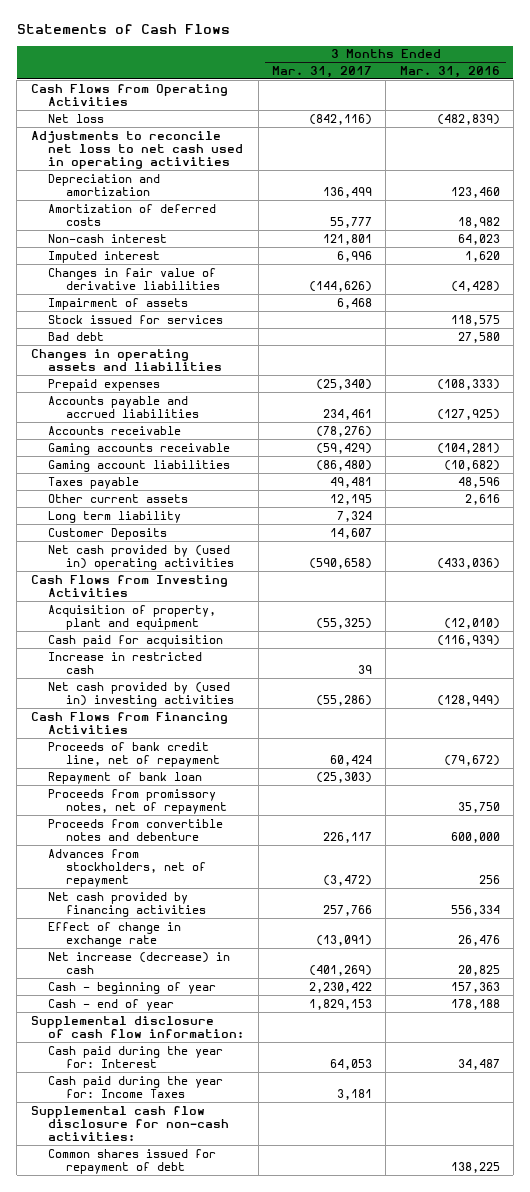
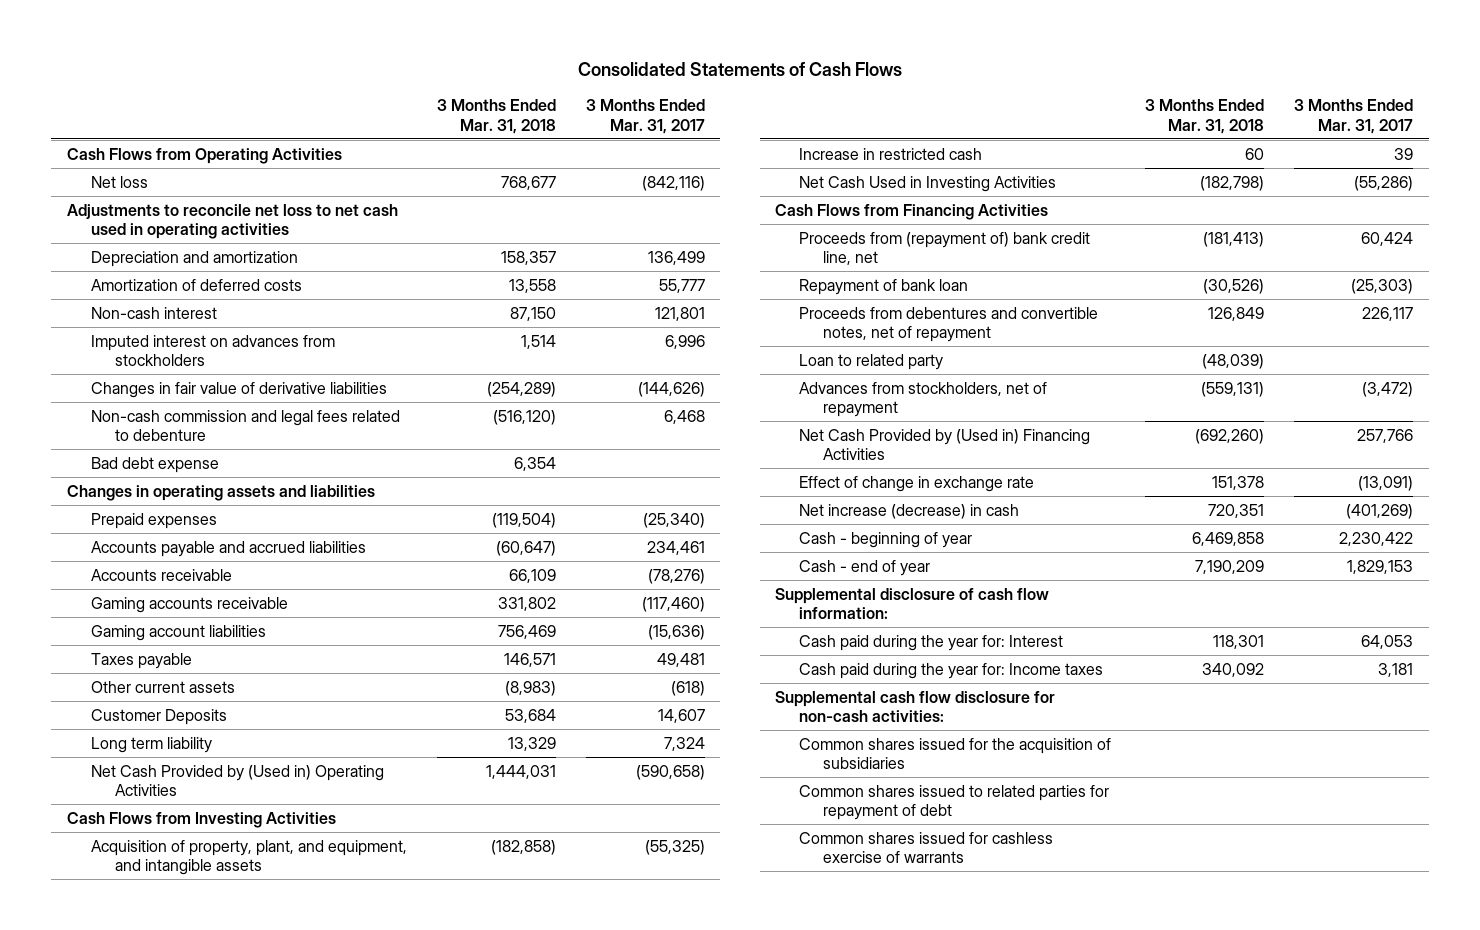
- Statements of Cash Flows
+ Consolidated Statements of Cash Flows
- | 3 Months Ended Mar. 31, 2017 | 3 Months Ended Mar. 31, 2016
+ | 3 Months Ended Mar. 31, 2018 | 3 Months Ended Mar. 31, 2017
- Imputed interest | 6,996 | 1,620
+ Imputed interest on advances from stockholders | 1,514 | 6,996
- Impairment of assets | 6,468 |
- Stock issued for services | | 118,575
- Bad debt | | 27,580
+ Non-cash commission and legal fees related to debenture | (516,120) | 6,468
+ Bad debt expense | 6,354 |
- Gaming accounts receivable | (59,429) | (104,281)
- Gaming account liabilities | (86,480) | (10,682)
+ Gaming accounts receivable | 331,802 | (117,460)
+ Gaming account liabilities | 756,469 | (15,636)
- Other current assets | 12,195 | 2,616
+ Other current assets | (8,983) | (618)
- Net cash provided by (used in) operating activities | (590,658) | (433,036)
moved down: Long term liability | 13,329 | 7,324
+ Net Cash Provided by (Used in) Operating Activities | 1,444,031 | (590,658)
- Acquisition of property, plant and equipment | (55,325) | (12,010)
- Cash paid for acquisition | | (116,939)
+ Acquisition of property, plant, and equipment, and intangible assets | (182,858) | (55,325)
- Net cash provided by (used in) investing activities | (55,286) | (128,949)
+ Net Cash Used in Investing Activities | (182,798) | (55,286)
- Proceeds of bank credit line, net of repayment | 60,424 | (79,672)
+ Proceeds from (repayment of) bank credit line, net | (181,413) | 60,424
- Proceeds from promissory notes, net of repayment | | 35,750
- Proceeds from convertible notes and debenture | 226,117 | 600,000
+ Proceeds from debentures and convertible notes, net of repayment | 126,849 | 226,117
+ Loan to related party | (48,039) |
- Net cash provided by financing activities | 257,766 | 556,334
+ Net Cash Provided by (Used in) Financing Activities | (692,260) | 257,766
- Cash paid during the year for: Income Taxes | 3,181 |
+ Cash paid during the year for: Income taxes | 340,092 | 3,181
- Common shares issued for repayment of debt | | 138,225
+ Common shares issued for the acquisition of subsidiaries
+ Common shares issued to related parties for repayment of debt
+ Common shares issued for cashless exercise of warrants

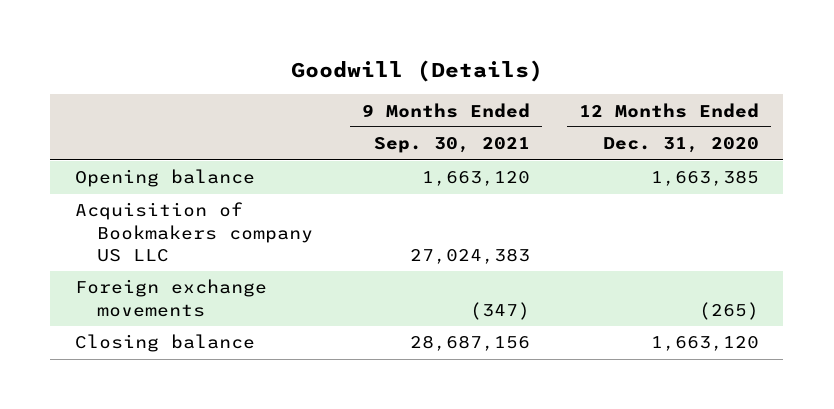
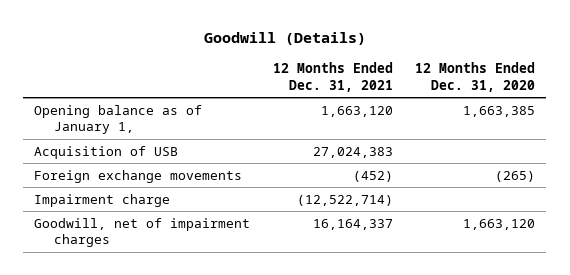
- | 9 Months Ended Sep. 30, 2021 | 12 Months Ended Dec. 31, 2020
+ | 12 Months Ended Dec. 31, 2021 | 12 Months Ended Dec. 31, 2020
- Opening balance | 1,663,120 | 1,663,385
- Acquisition of Bookmakers company US LLC | 27,024,383 |
+ Opening balance as of January 1, | 1,663,120 | 1,663,385
+ Acquisition of USB | 27,024,383 |
- Closing balance | 28,687,156 | 1,663,120
+ Impairment charge | (12,522,714) |
+ Goodwill, net of impairment charges | 16,164,337 | 1,663,120

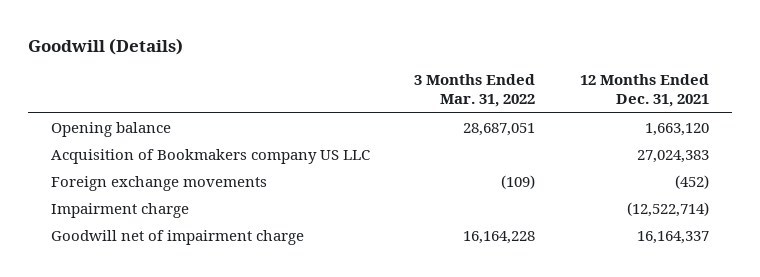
- | 12 Months Ended Dec. 31, 2021 | 12 Months Ended Dec. 31, 2020
+ | 3 Months Ended Mar. 31, 2022 | 12 Months Ended Dec. 31, 2021
- Opening balance as of January 1, | 1,663,120 | 1,663,385
- Acquisition of USB | 27,024,383 |
+ Opening balance | 28,687,051 | 1,663,120
+ Acquisition of Bookmakers company US LLC | | 27,024,383
- Goodwill, net of impairment charges | 16,164,337 | 1,663,120
+ Goodwill net of impairment charge | 16,164,228 | 16,164,337

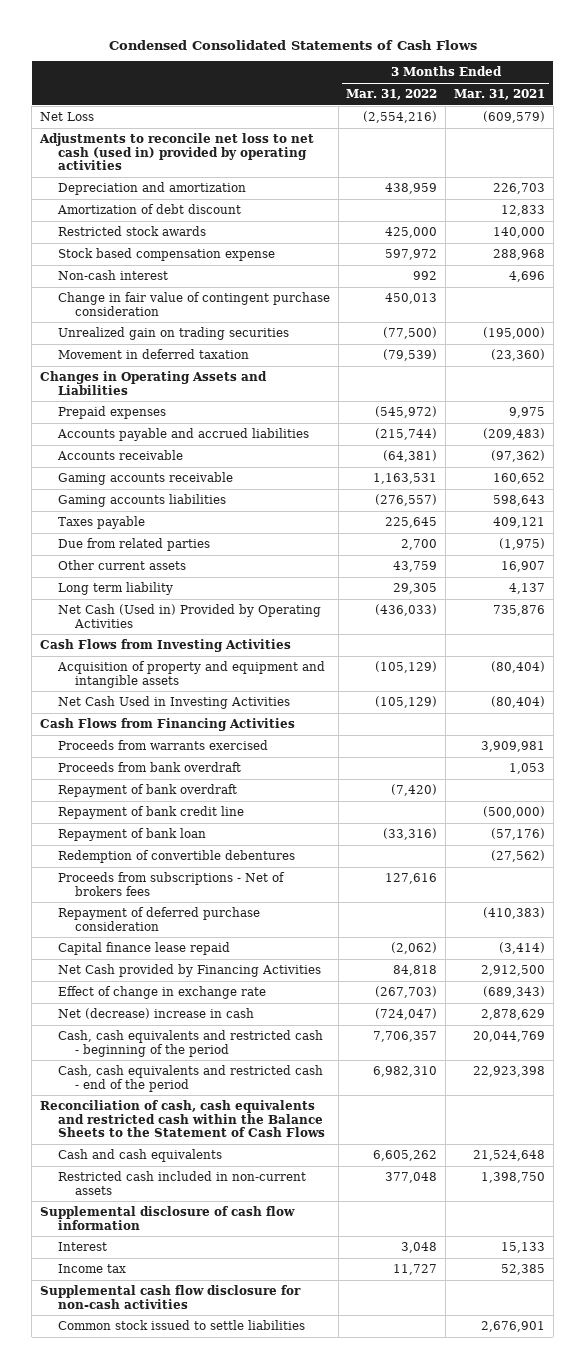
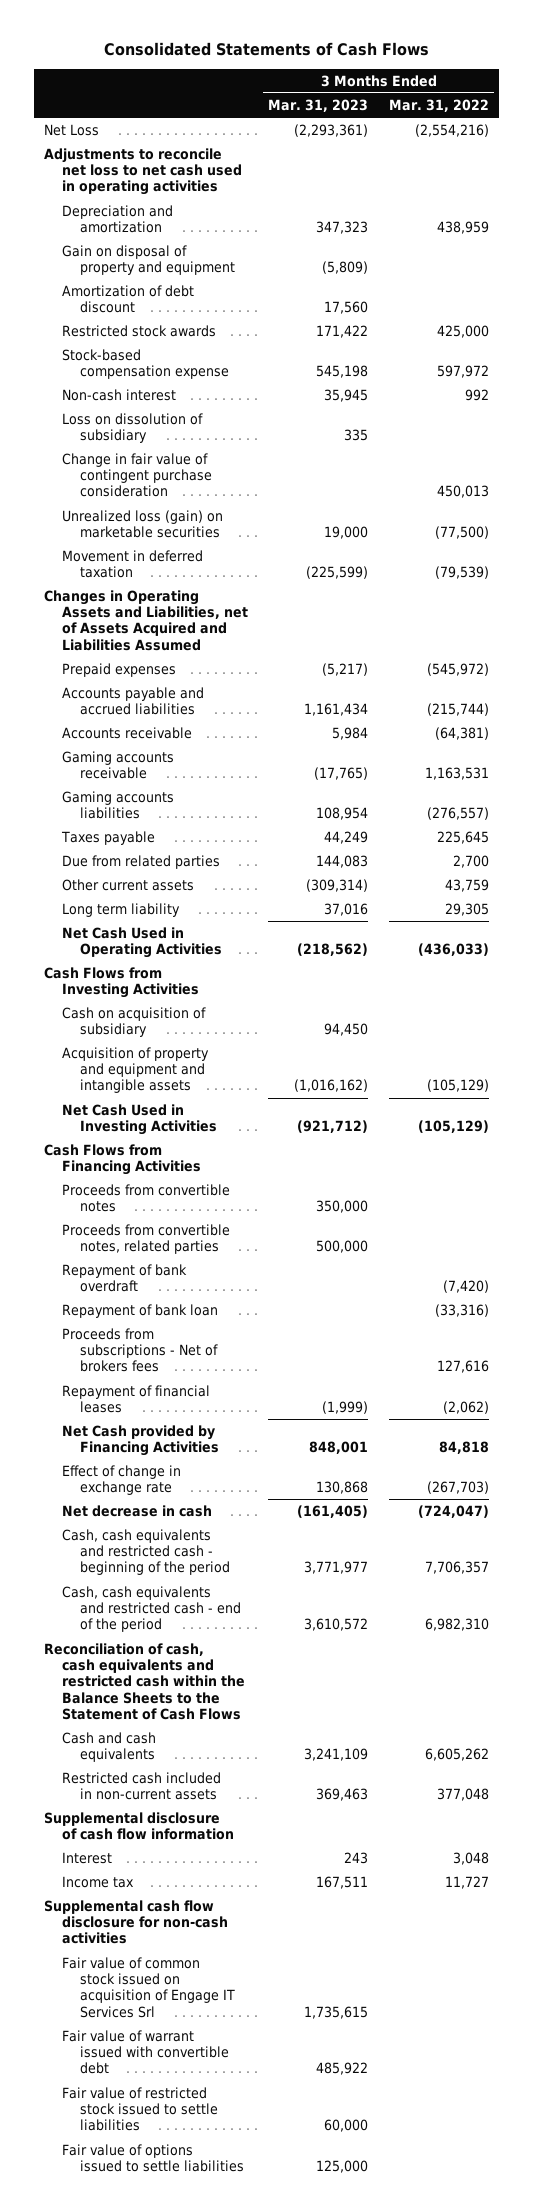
- Condensed Consolidated Statements of Cash Flows
+ Consolidated Statements of Cash Flows
- | 3 Months Ended Mar. 31, 2022 | 3 Months Ended Mar. 31, 2021
+ | 3 Months Ended Mar. 31, 2023 | 3 Months Ended Mar. 31, 2022
- Adjustments to reconcile net loss to net cash (used in) provided by operating activities
+ Adjustments to reconcile net loss to net cash used in operating activities
+ Gain on disposal of property and equipment | (5,809) |
- Stock based compensation expense | 597,972 | 288,968
+ Stock-based compensation expense | 545,198 | 597,972
+ Loss on dissolution of subsidiary | 335 |
- Unrealized gain on trading securities | (77,500) | (195,000)
+ Unrealized loss (gain) on marketable securities | 19,000 | (77,500)
- Changes in Operating Assets and Liabilities
+ Changes in Operating Assets and Liabilities, net of Assets Acquired and Liabilities Assumed
- Net Cash (Used in) Provided by Operating Activities | (436,033) | 735,876
+ Net Cash Used in Operating Activities | (218,562) | (436,033)
+ Cash on acquisition of subsidiary | 94,450 |
- Proceeds from warrants exercised | | 3,909,981
- Proceeds from bank overdraft | | 1,053
+ Proceeds from convertible notes | 350,000 |
+ Proceeds from convertible notes, related parties | 500,000 |
- Repayment of bank credit line | | (500,000)
- Redemption of convertible debentures | | (27,562)
- Repayment of deferred purchase consideration | | (410,383)
- Capital finance lease repaid | (2,062) | (3,414)
+ Repayment of financial leases | (1,999) | (2,062)
- Net (decrease) increase in cash | (724,047) | 2,878,629
+ Net decrease in cash | (161,405) | (724,047)
- Common stock issued to settle liabilities | | 2,676,901
+ Fair value of common stock issued on acquisition of Engage IT Services Srl | 1,735,615 |
+ Fair value of warrant issued with convertible debt | 485,922 |
+ Fair value of restricted stock issued to settle liabilities | 60,000 |
+ Fair value of options issued to settle liabilities | 125,000 |

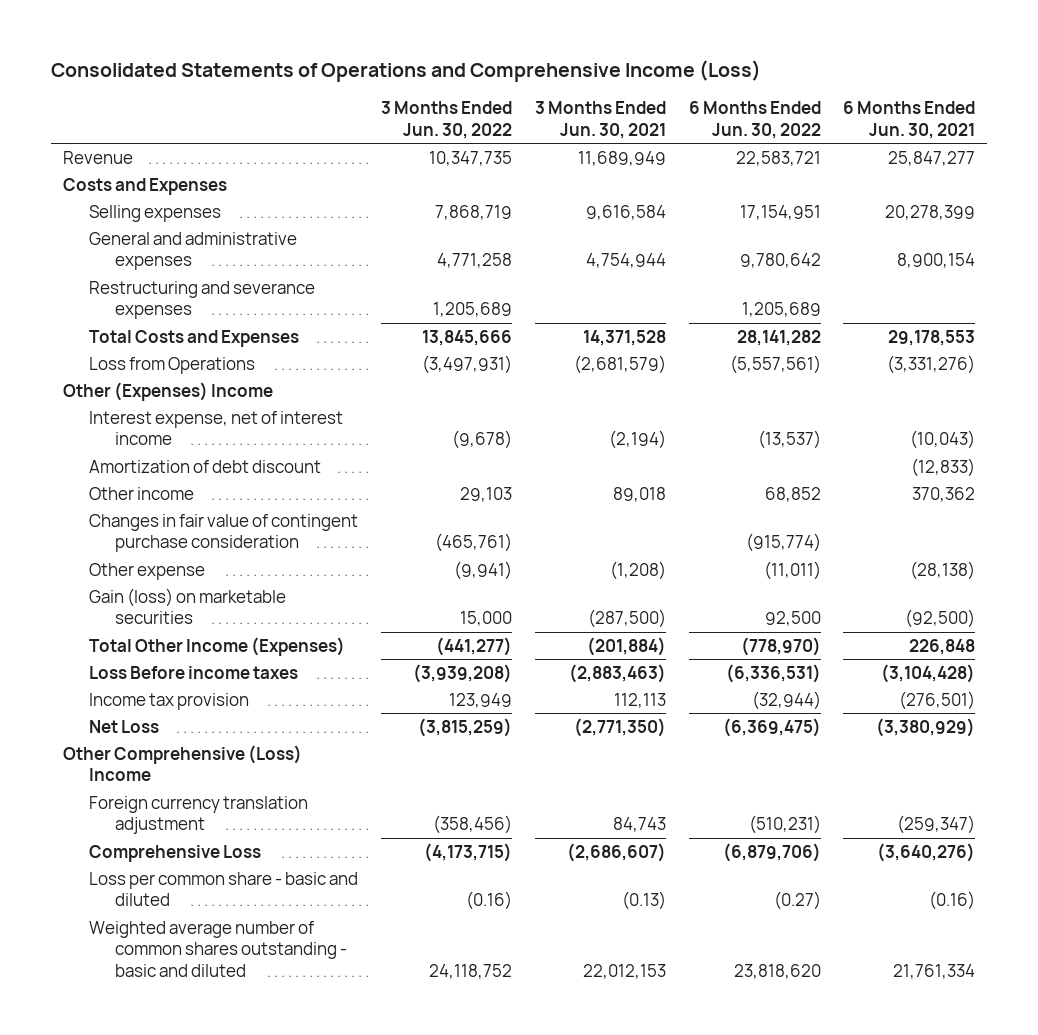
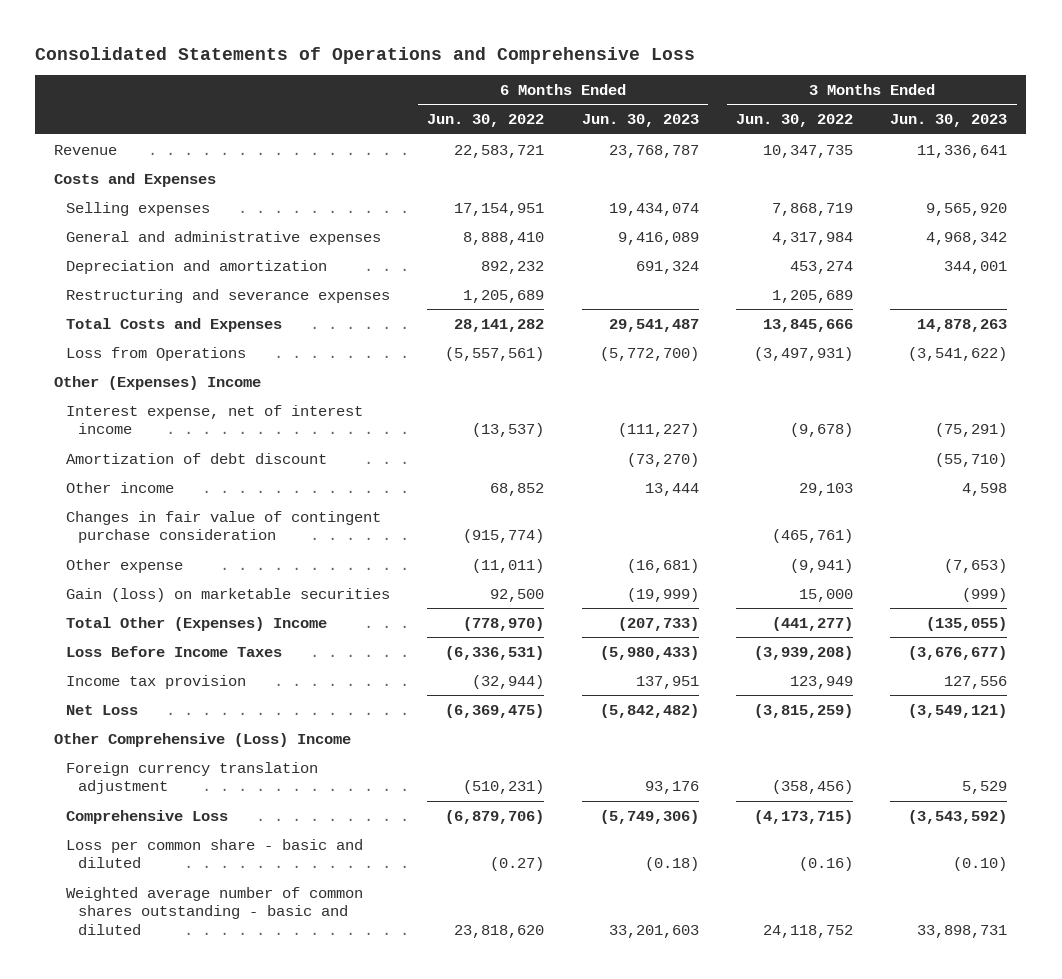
- Consolidated Statements of Operations and Comprehensive Income (Loss)
+ Consolidated Statements of Operations and Comprehensive Loss
- | 3 Months Ended Jun. 30, 2022 | 3 Months Ended Jun. 30, 2021 | 6 Months Ended Jun. 30, 2022 | 6 Months Ended Jun. 30, 2021
+ | 6 Months Ended Jun. 30, 2022 | 6 Months Ended Jun. 30, 2023 | 3 Months Ended Jun. 30, 2022 | 3 Months Ended Jun. 30, 2023
- General and administrative expenses | 4,771,258 | 4,754,944 | 9,780,642 | 8,900,154
+ General and administrative expenses | 8,888,410 | 9,416,089 | 4,317,984 | 4,968,342
+ Depreciation and amortization | 892,232 | 691,324 | 453,274 | 344,001
- Total Other Income (Expenses) | (441,277) | (201,884) | (778,970) | 226,848
- Loss Before income taxes | (3,939,208) | (2,883,463) | (6,336,531) | (3,104,428)
+ Total Other (Expenses) Income | (778,970) | (207,733) | (441,277) | (135,055)
+ Loss Before Income Taxes | (6,336,531) | (5,980,433) | (3,939,208) | (3,676,677)

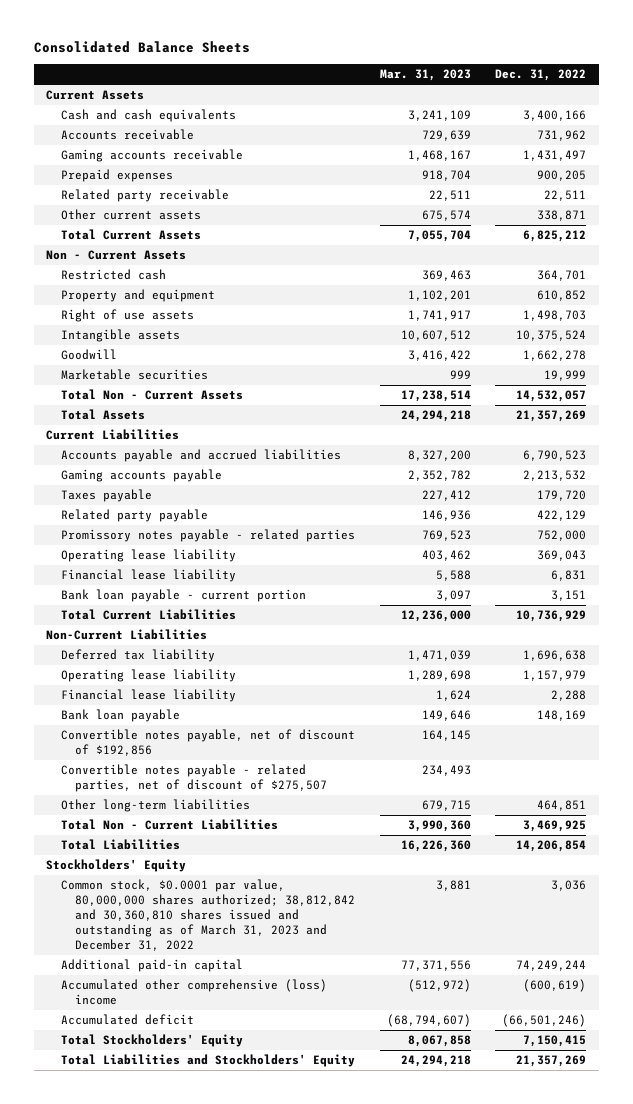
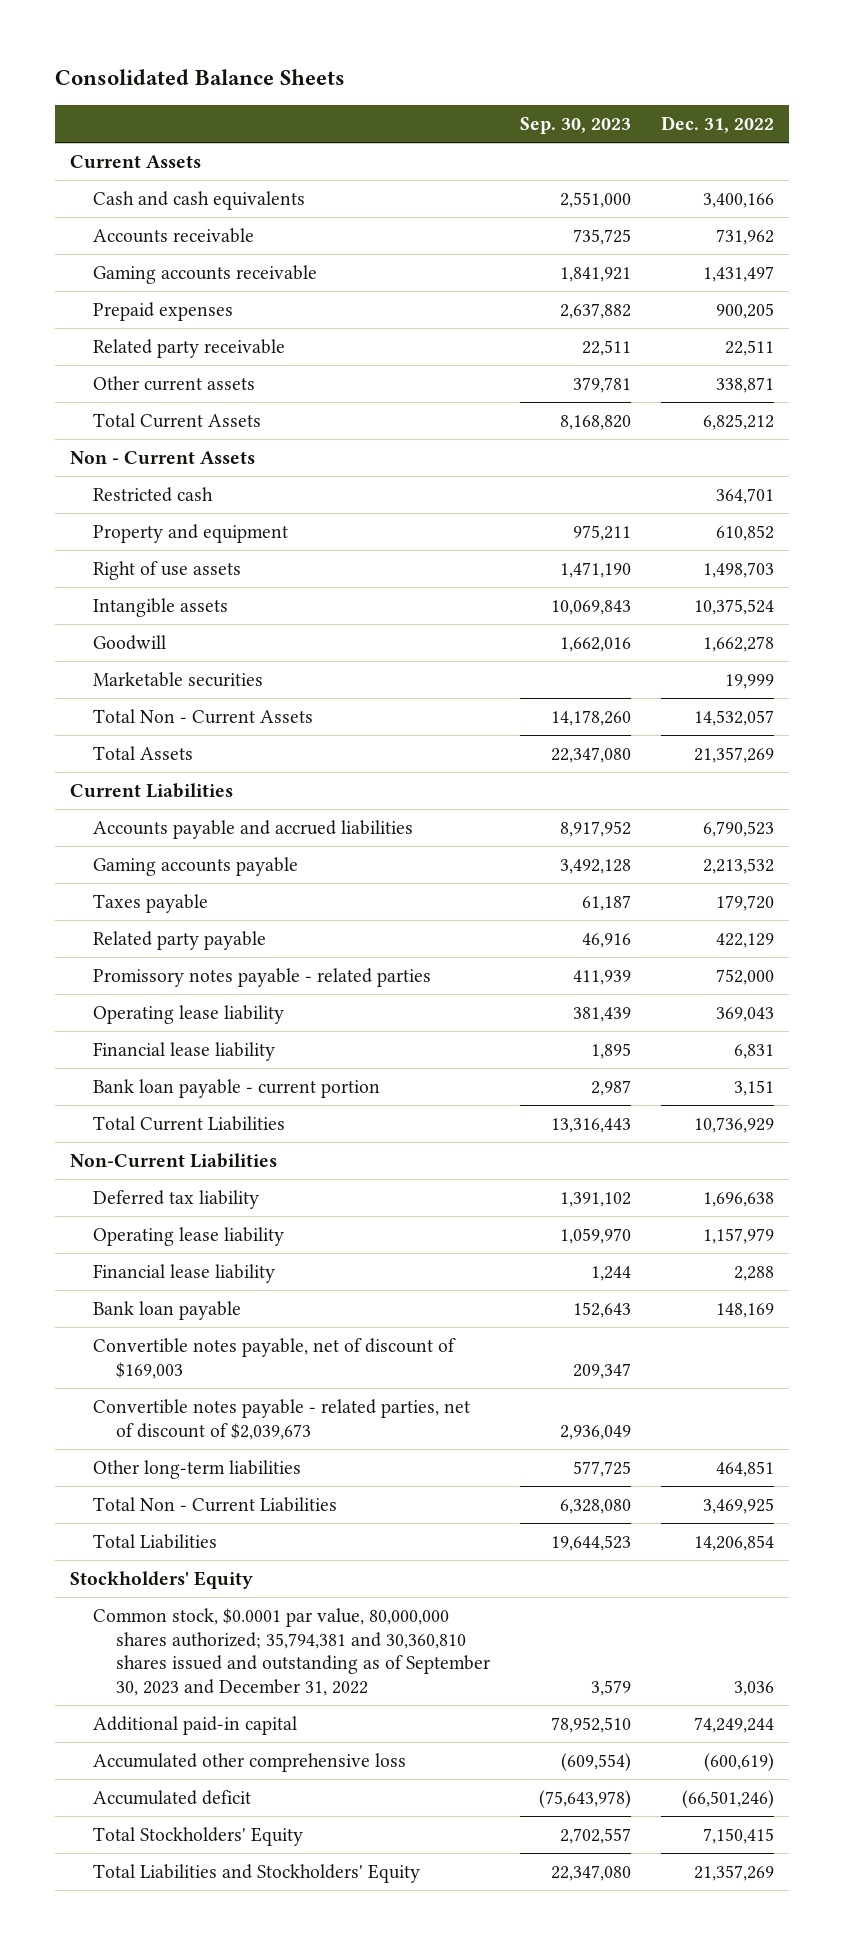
- | Mar. 31, 2023 | Dec. 31, 2022
+ | Sep. 30, 2023 | Dec. 31, 2022
- Convertible notes payable, net of discount of $192,856 | 164,145 |
- Convertible notes payable - related parties, net of discount of $275,507 | 234,493 |
+ Convertible notes payable, net of discount of $169,003 | 209,347 |
+ Convertible notes payable - related parties, net of discount of $2,039,673 | 2,936,049 |
- Common stock, $0.0001 par value, 80,000,000 shares authorized; 38,812,842 and 30,360,810 shares issued and outstanding as of March 31, 2023 and December 31, 2022 | 3,881 | 3,036
+ Common stock, $0.0001 par value, 80,000,000 shares authorized; 35,794,381 and 30,360,810 shares issued and outstanding as of September 30, 2023 and December 31, 2022 | 3,579 | 3,036
- Accumulated other comprehensive (loss) income | (512,972) | (600,619)
+ Accumulated other comprehensive loss | (609,554) | (600,619)

